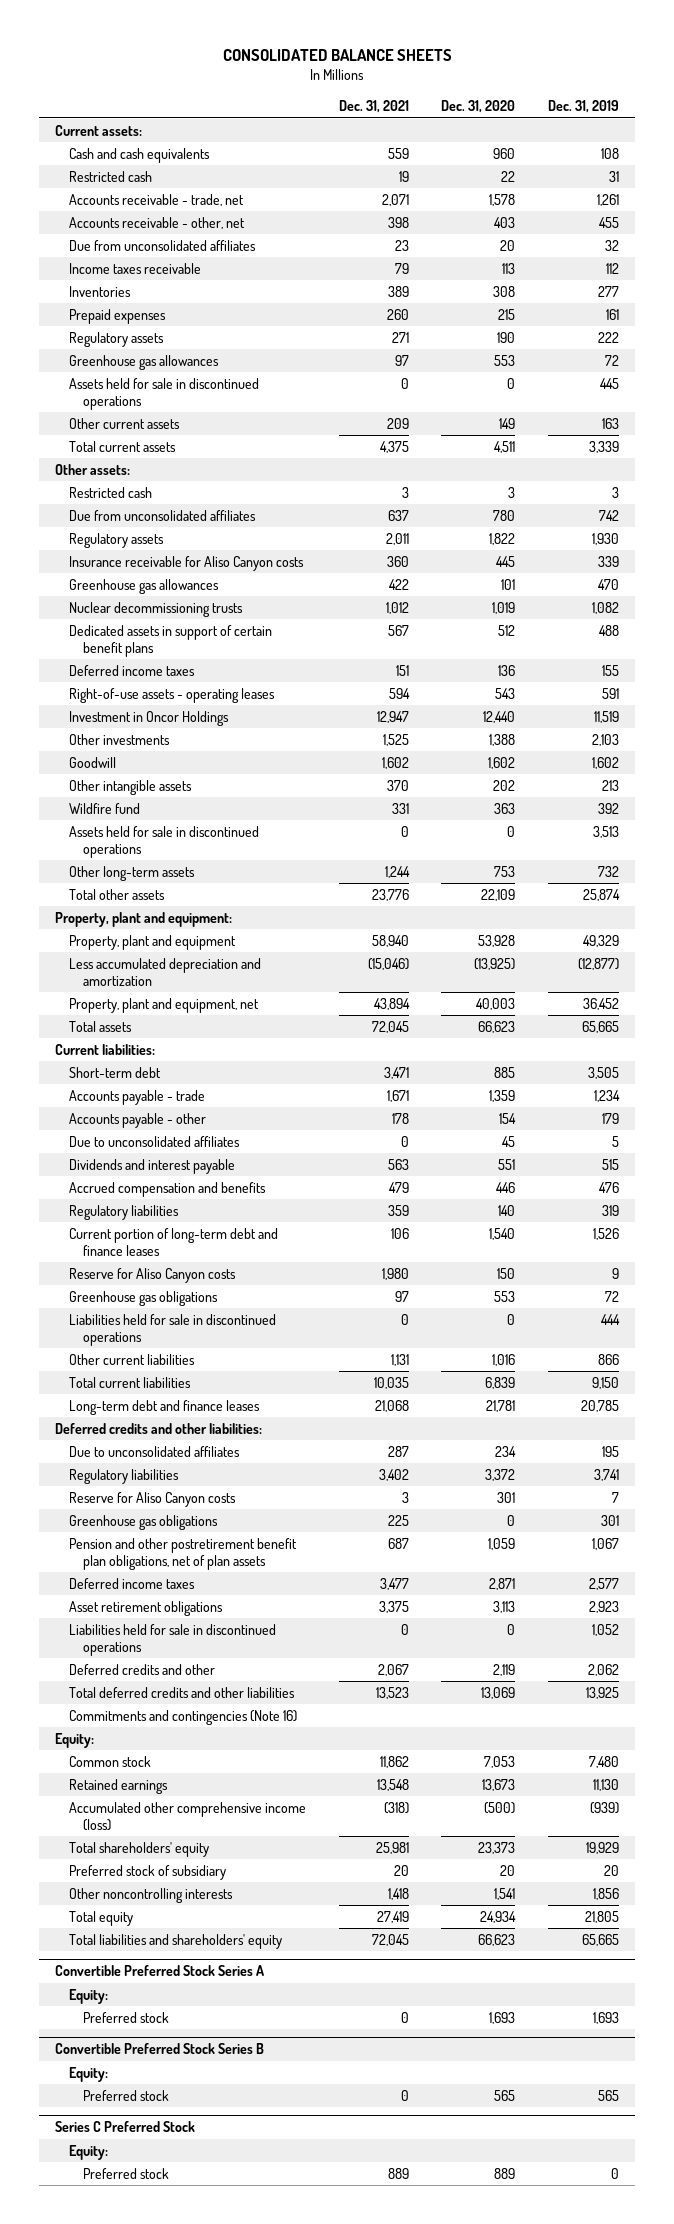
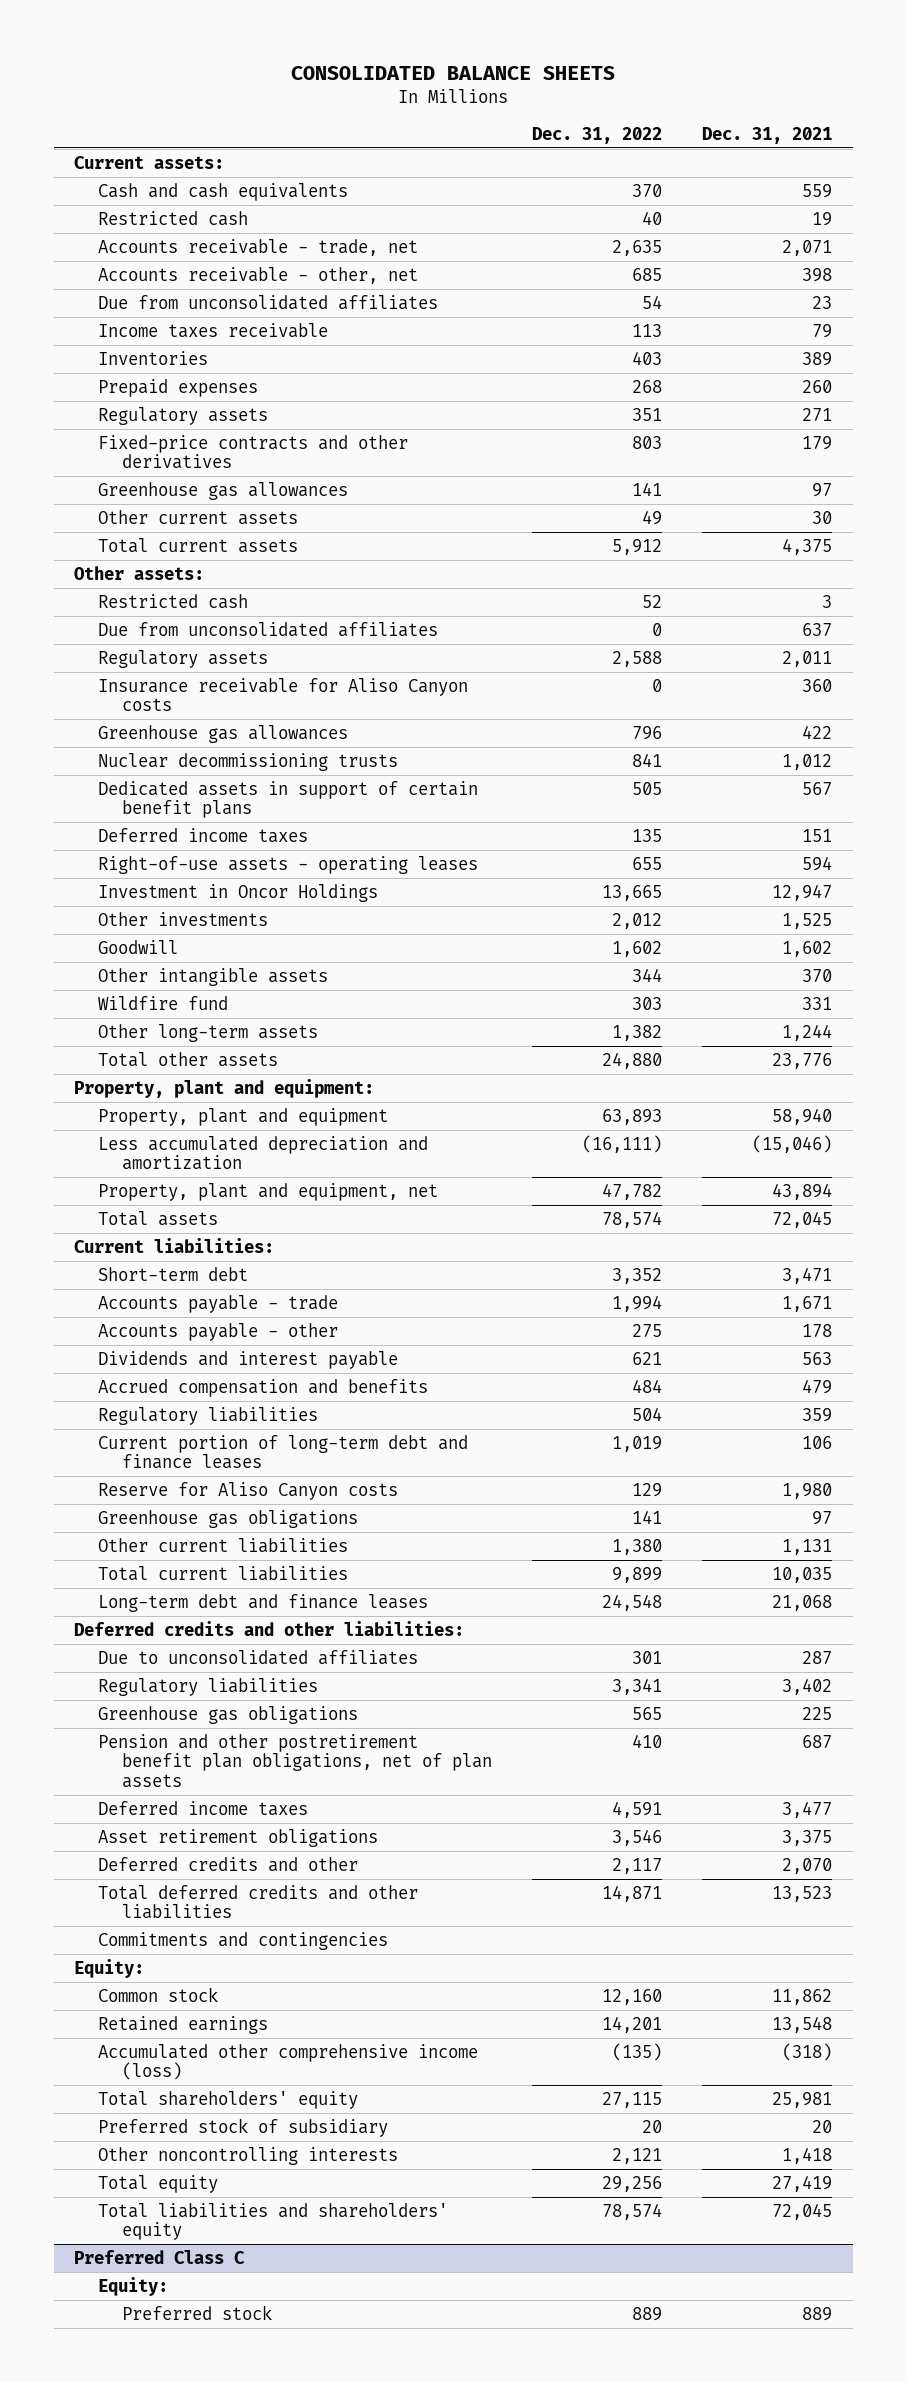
- | Dec. 31, 2021 | Dec. 31, 2020 | Dec. 31, 2019
+ | Dec. 31, 2022 | Dec. 31, 2021
+ Fixed-price contracts and other derivatives | 803 | 179
- Assets held for sale in discontinued operations | 0 | 0 | 445
- Other current assets | 209 | 149 | 163
+ Other current assets | 49 | 30
- Assets held for sale in discontinued operations | 0 | 0 | 3,513
- Due to unconsolidated affiliates | 0 | 45 | 5
- Liabilities held for sale in discontinued operations | 0 | 0 | 444
- Reserve for Aliso Canyon costs | 3 | 301 | 7
- Liabilities held for sale in discontinued operations | 0 | 0 | 1,052
- Deferred credits and other | 2,067 | 2,119 | 2,062
+ Deferred credits and other | 2,117 | 2,070
- Commitments and contingencies (Note 16)
+ Commitments and contingencies
- Convertible Preferred Stock Series A
- Equity:
- Preferred stock | 0 | 1,693 | 1,693
- Convertible Preferred Stock Series B
- Equity:
- Preferred stock | 0 | 565 | 565
- Series C Preferred Stock
+ Preferred Class C

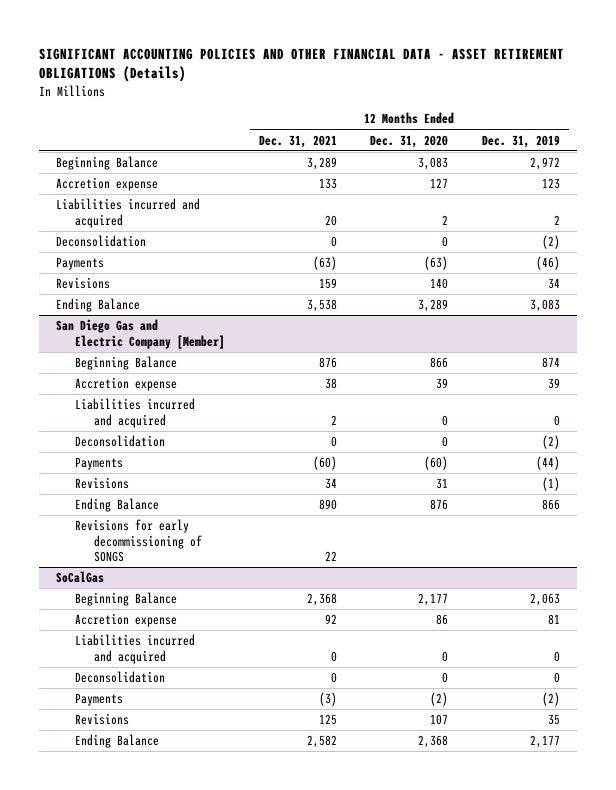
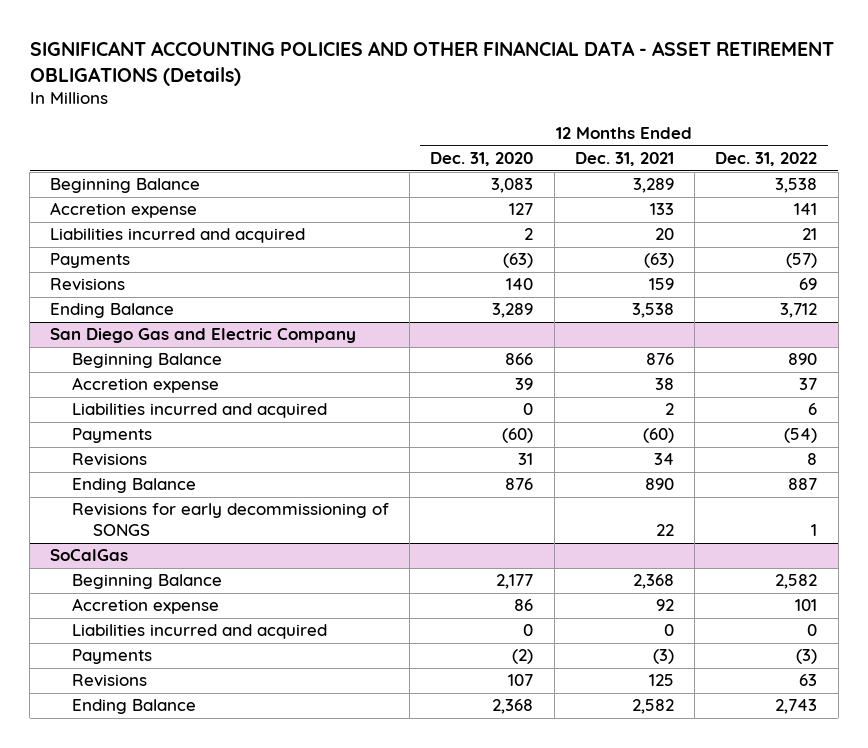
- | 12 Months Ended Dec. 31, 2021 | 12 Months Ended Dec. 31, 2020 | 12 Months Ended Dec. 31, 2019
+ | 12 Months Ended Dec. 31, 2020 | 12 Months Ended Dec. 31, 2021 | 12 Months Ended Dec. 31, 2022
- Deconsolidation | 0 | 0 | (2)
- San Diego Gas and Electric Company [Member]
+ San Diego Gas and Electric Company
- Deconsolidation | 0 | 0 | (2)
@ SoCalGas
- Deconsolidation | 0 | 0 | 0

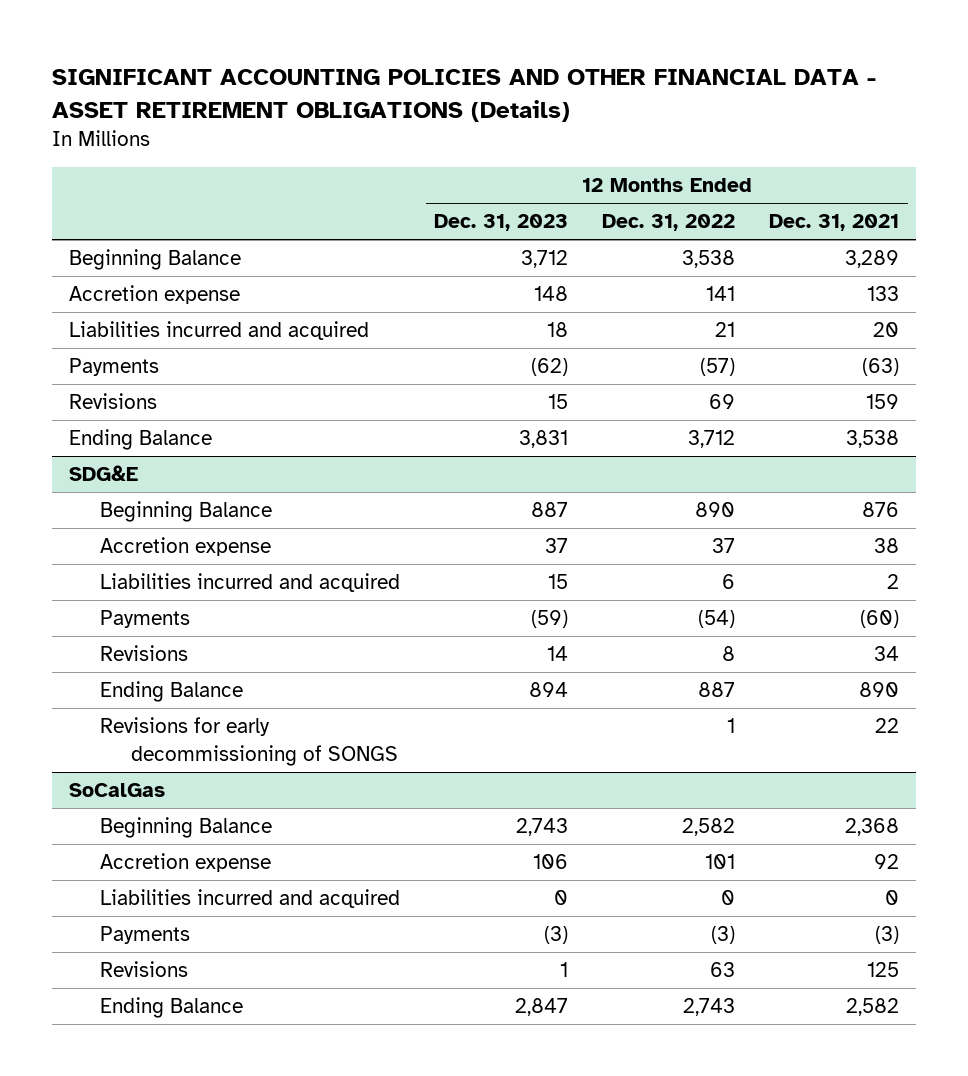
- | 12 Months Ended Dec. 31, 2020 | 12 Months Ended Dec. 31, 2021 | 12 Months Ended Dec. 31, 2022
+ | 12 Months Ended Dec. 31, 2023 | 12 Months Ended Dec. 31, 2022 | 12 Months Ended Dec. 31, 2021
- San Diego Gas and Electric Company
+ SDG&E

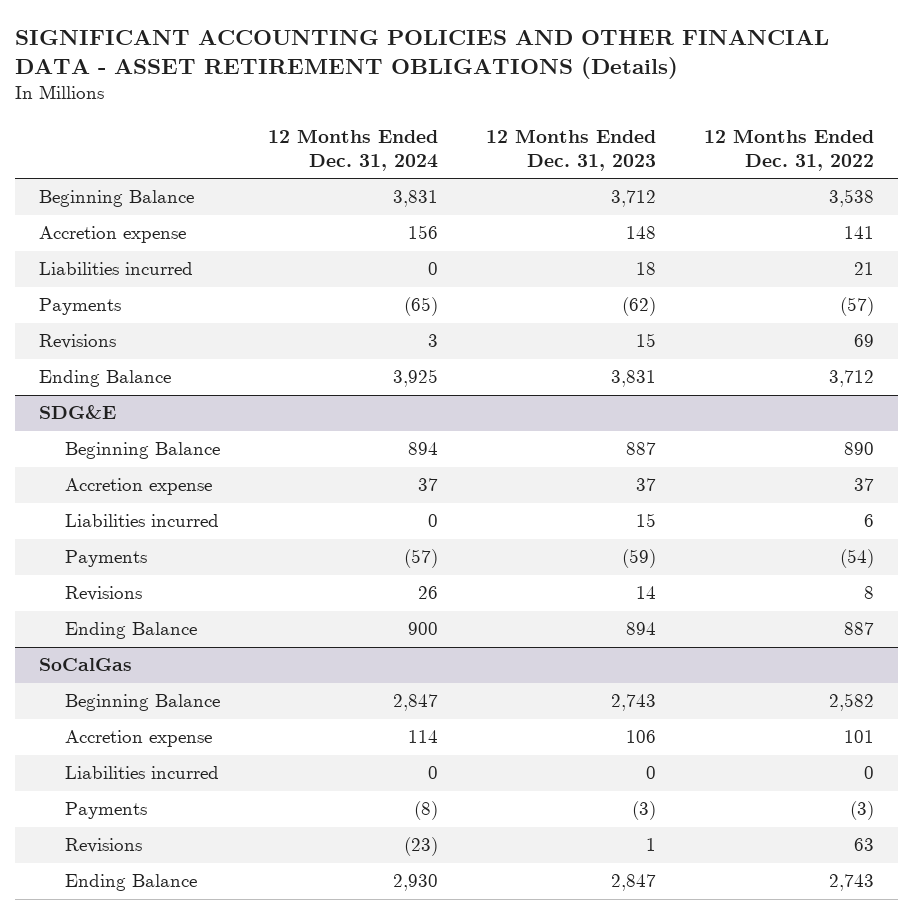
- | 12 Months Ended Dec. 31, 2023 | 12 Months Ended Dec. 31, 2022 | 12 Months Ended Dec. 31, 2021
+ | 12 Months Ended Dec. 31, 2024 | 12 Months Ended Dec. 31, 2023 | 12 Months Ended Dec. 31, 2022
- Liabilities incurred and acquired | 18 | 21 | 20
+ Liabilities incurred | 0 | 18 | 21
@ SDG&E
- Liabilities incurred and acquired | 15 | 6 | 2
+ Liabilities incurred | 0 | 15 | 6
- Revisions for early decommissioning of SONGS | | 1 | 22
@ SoCalGas
- Liabilities incurred and acquired | 0 | 0 | 0
+ Liabilities incurred | 0 | 0 | 0

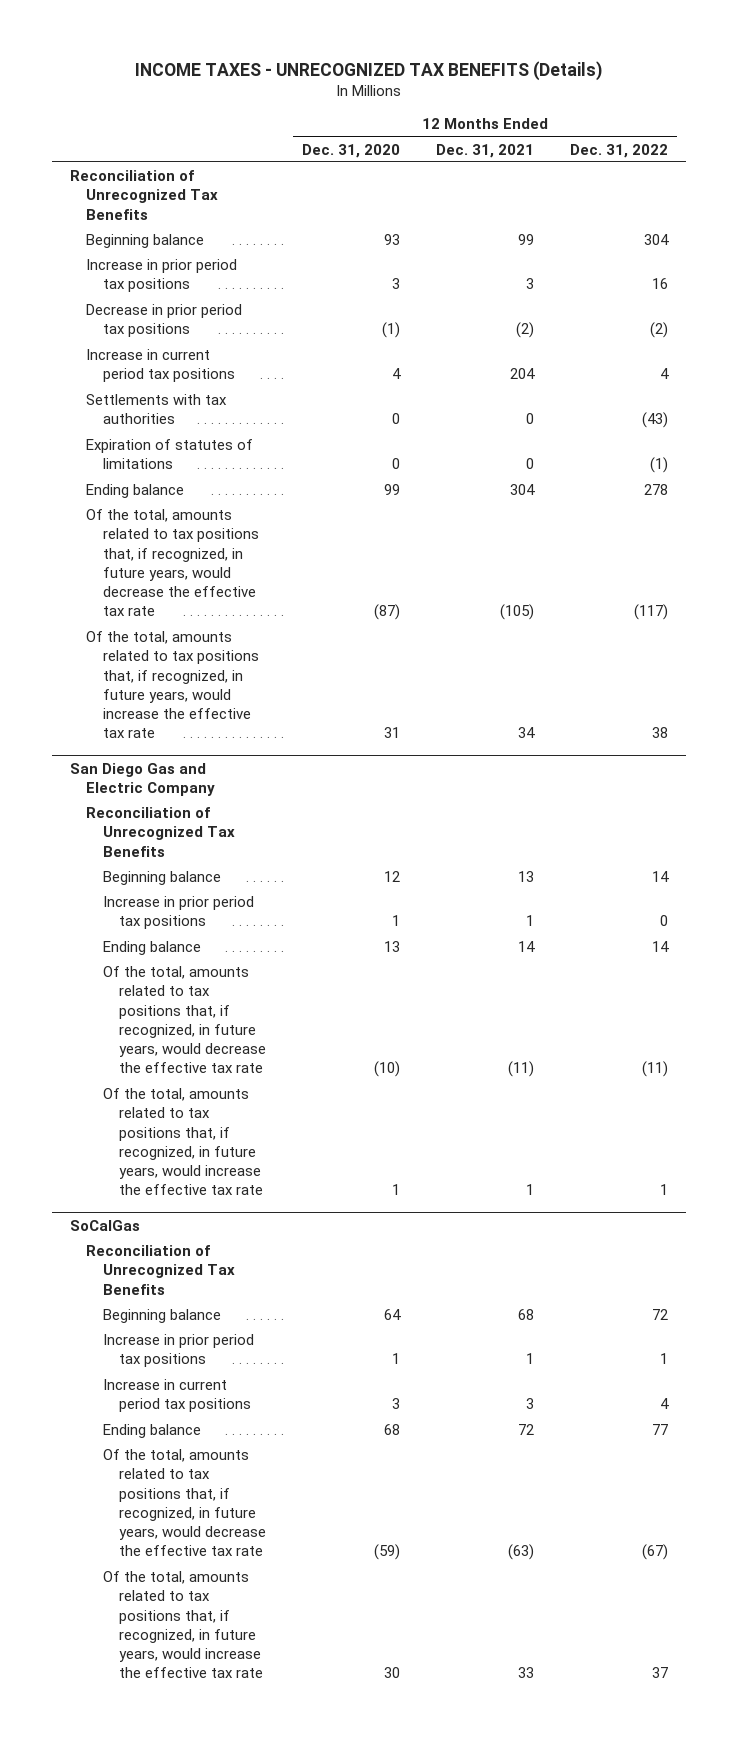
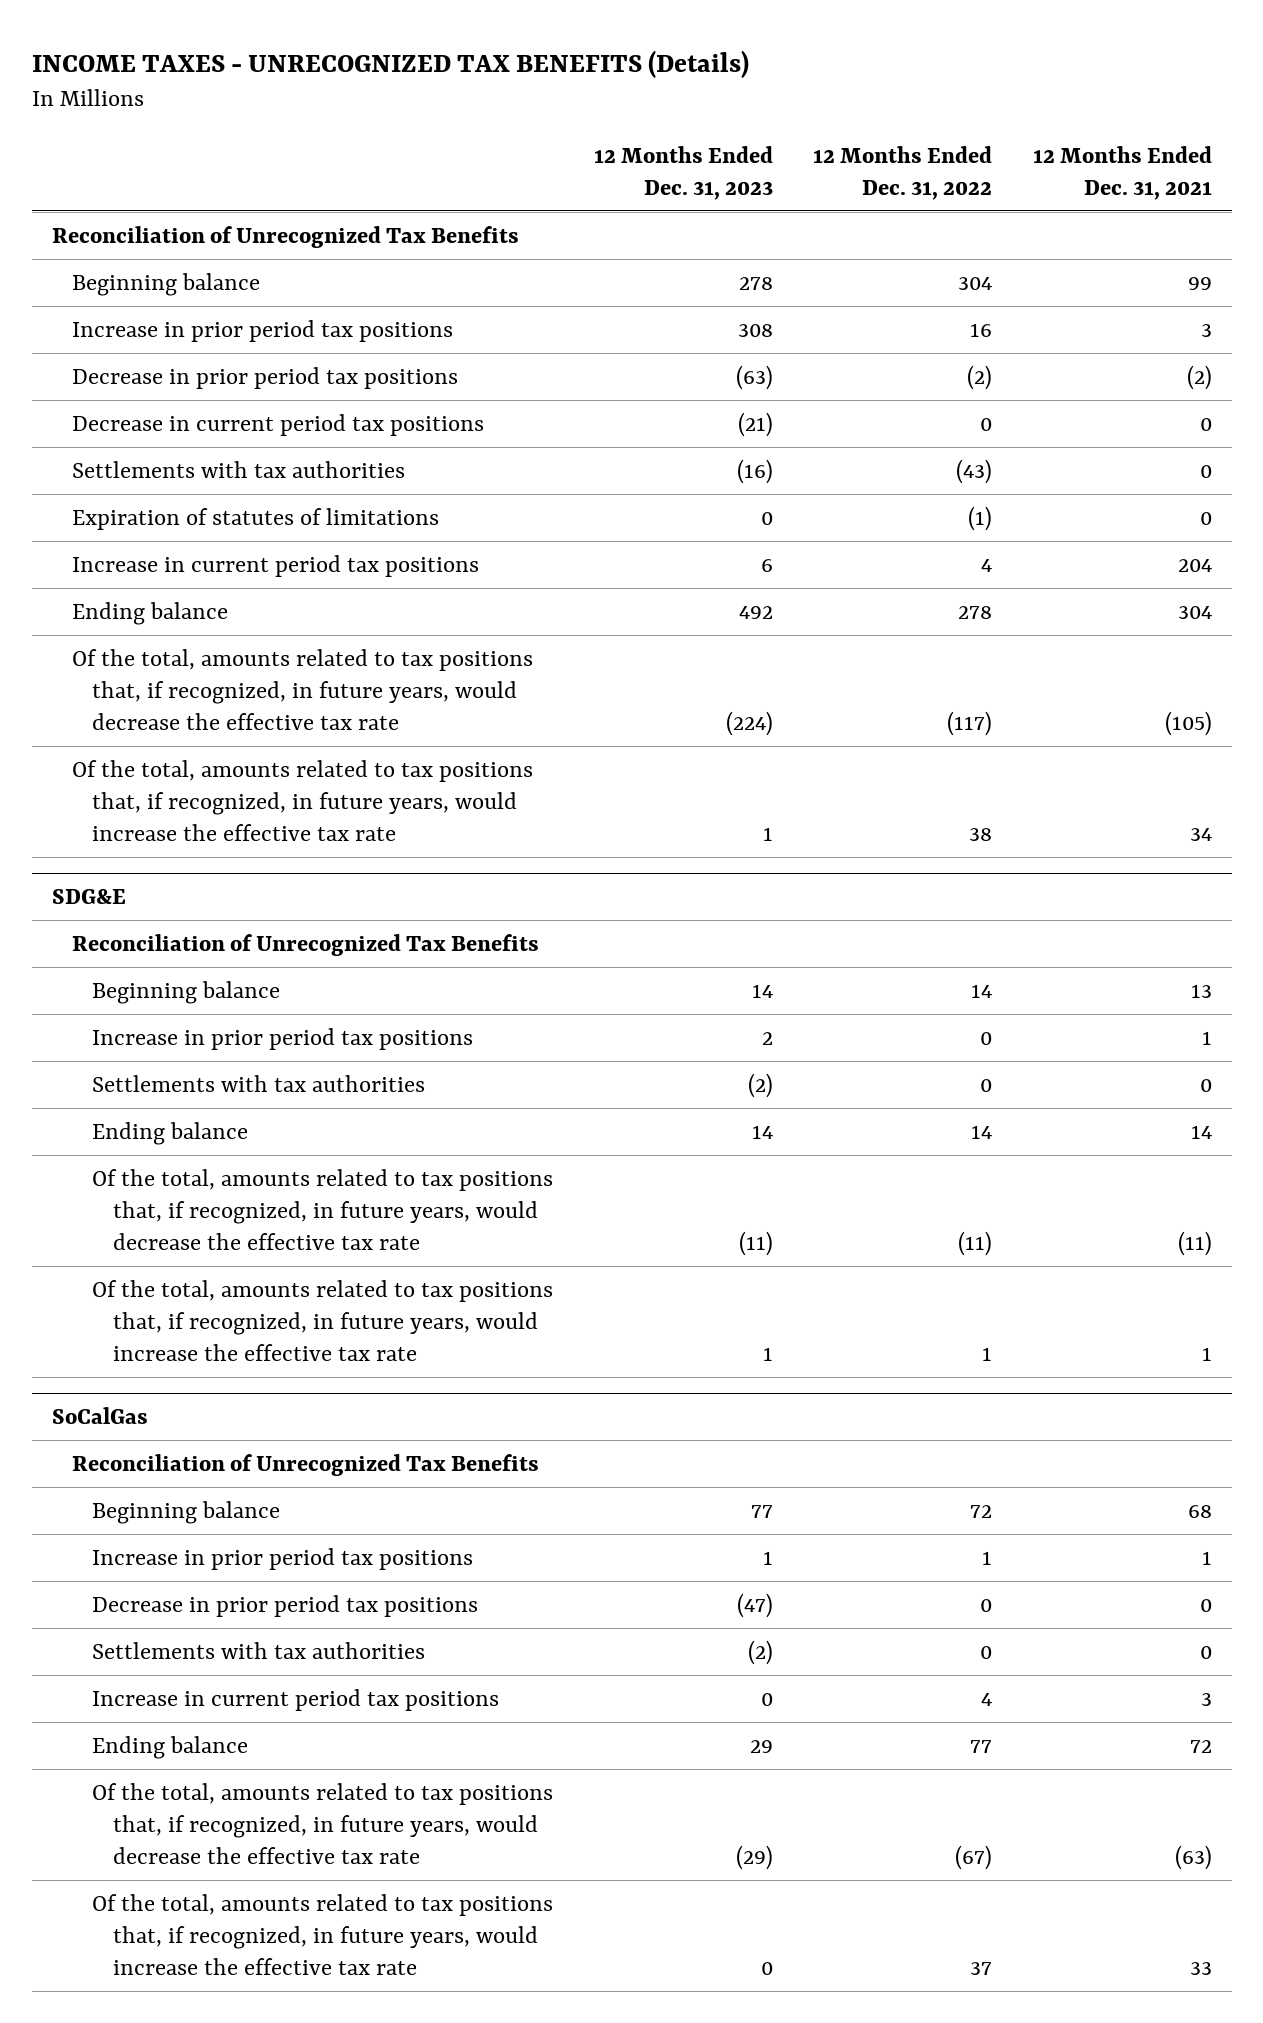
- | 12 Months Ended Dec. 31, 2020 | 12 Months Ended Dec. 31, 2021 | 12 Months Ended Dec. 31, 2022
+ | 12 Months Ended Dec. 31, 2023 | 12 Months Ended Dec. 31, 2022 | 12 Months Ended Dec. 31, 2021
+ Decrease in current period tax positions | (21) | 0 | 0
moved down: Increase in current period tax positions | 6 | 4 | 204
- San Diego Gas and Electric Company
+ SDG&E
+ Settlements with tax authorities | (2) | 0 | 0
@ SoCalGas
+ Decrease in prior period tax positions | (47) | 0 | 0
+ Settlements with tax authorities | (2) | 0 | 0

